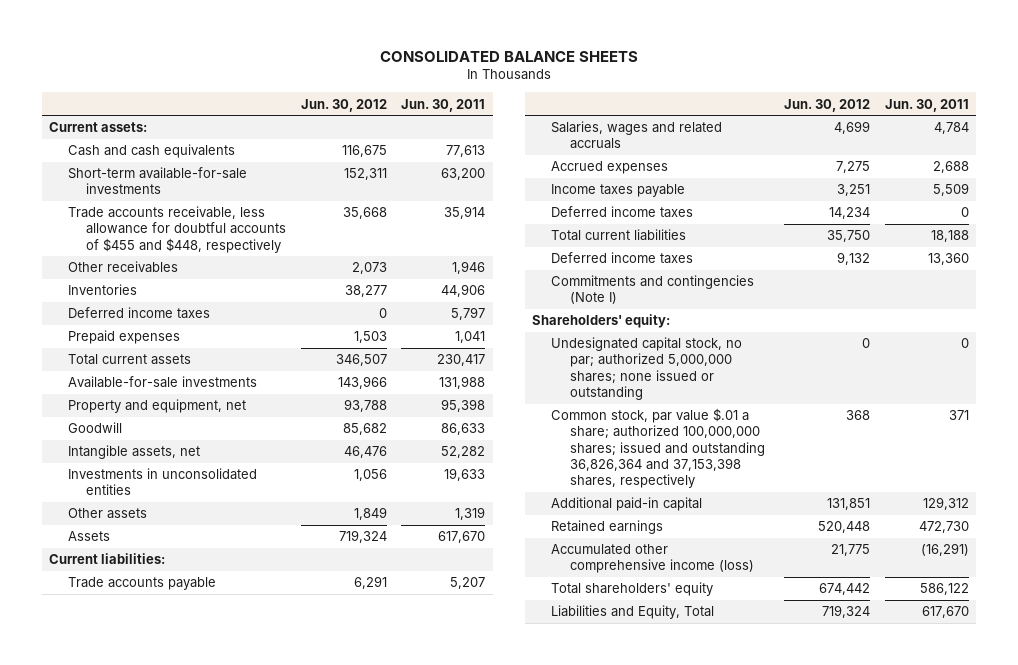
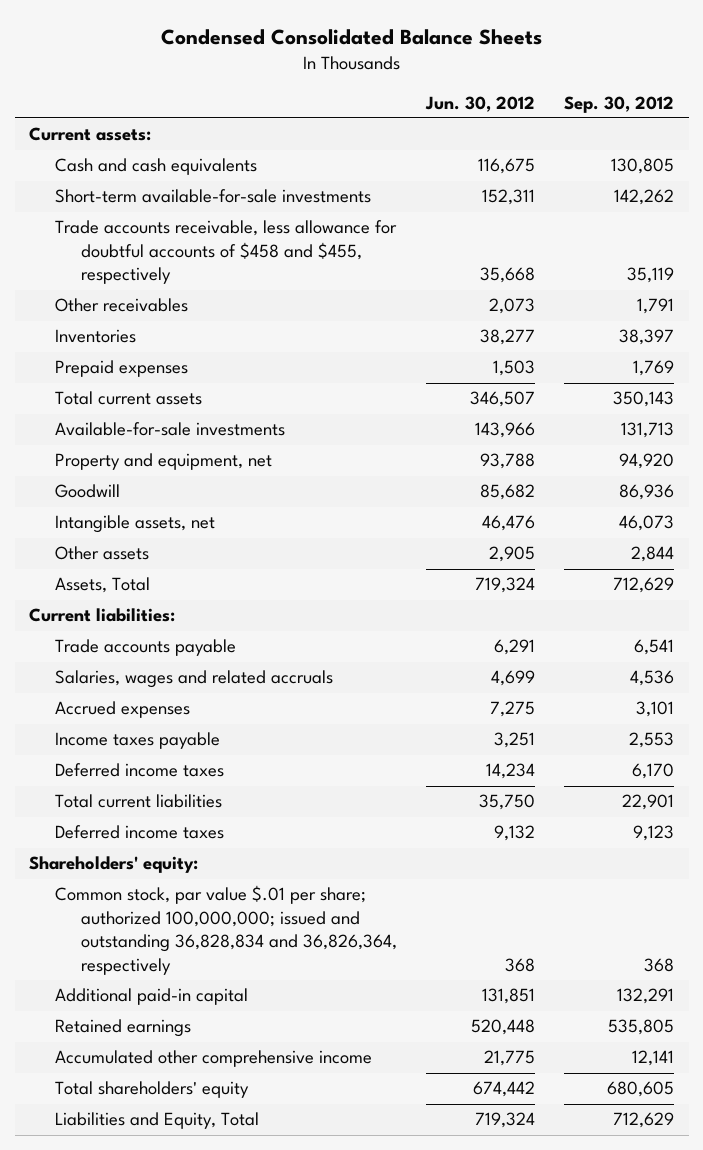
- CONSOLIDATED BALANCE SHEETS
+ Condensed Consolidated Balance Sheets
- | Jun. 30, 2012 | Jun. 30, 2011
+ | Jun. 30, 2012 | Sep. 30, 2012
- Trade accounts receivable, less allowance for doubtful accounts of $455 and $448, respectively | 35,668 | 35,914
+ Trade accounts receivable, less allowance for doubtful accounts of $458 and $455, respectively | 35,668 | 35,119
- Deferred income taxes | 0 | 5,797
- Investments in unconsolidated entities | 1,056 | 19,633
- Other assets | 1,849 | 1,319
- Assets | 719,324 | 617,670
+ Other assets | 2,905 | 2,844
+ Assets, Total | 719,324 | 712,629
- Commitments and contingencies (Note I)
- Undesignated capital stock, no par; authorized 5,000,000 shares; none issued or outstanding | 0 | 0
- Common stock, par value $.01 a share; authorized 100,000,000 shares; issued and outstanding 36,826,364 and 37,153,398 shares, respectively | 368 | 371
+ Common stock, par value $.01 per share; authorized 100,000,000; issued and outstanding 36,828,834 and 36,826,364, respectively | 368 | 368
- Accumulated other comprehensive income (loss) | 21,775 | (16,291)
+ Accumulated other comprehensive income | 21,775 | 12,141

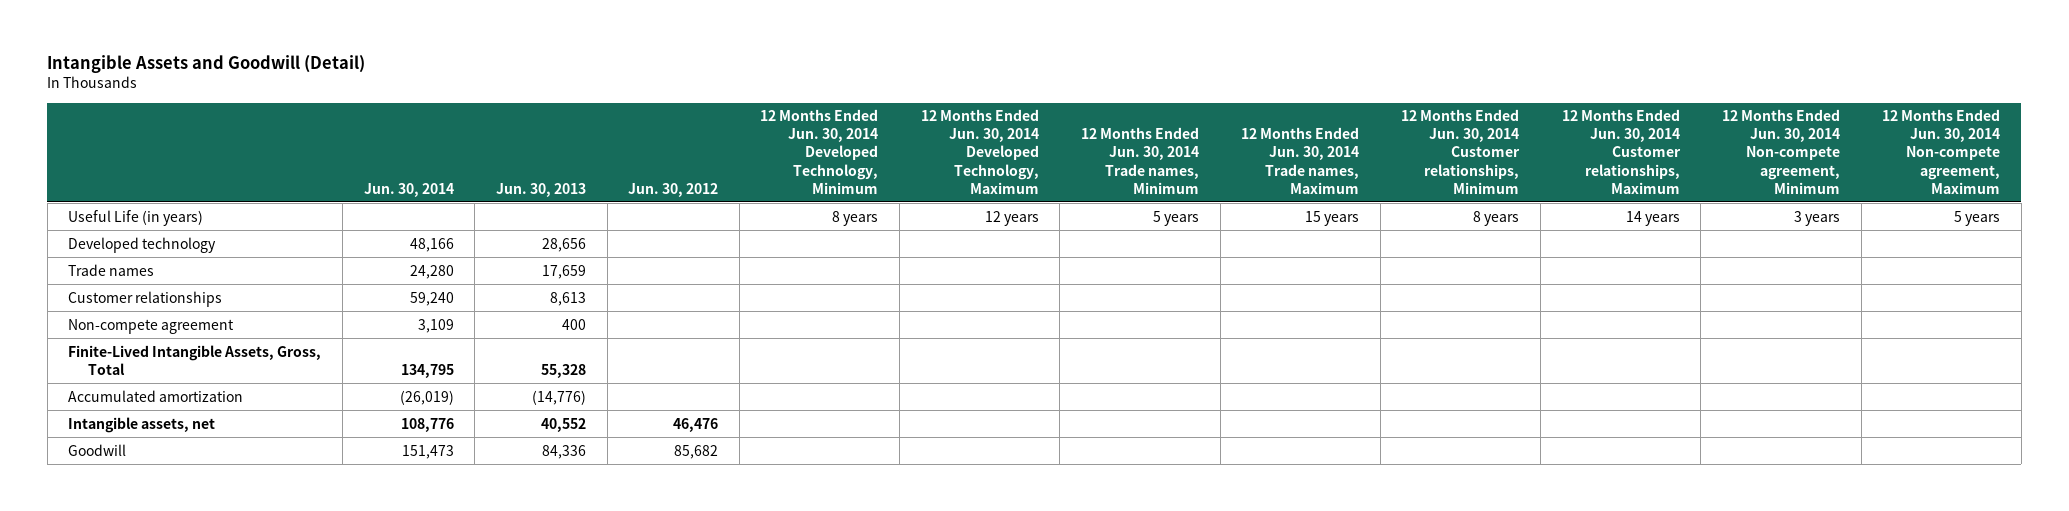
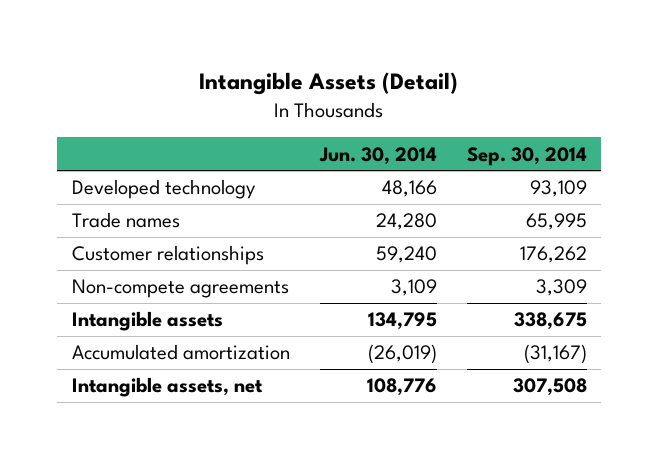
- Intangible Assets and Goodwill (Detail)
+ Intangible Assets (Detail)
- | Jun. 30, 2014 | Jun. 30, 2013 | Jun. 30, 2012 | 12 Months Ended Jun. 30, 2014 Developed Technology, Minimum | 12 Months Ended Jun. 30, 2014 Developed Technology, Maximum | 12 Months Ended Jun. 30, 2014 Trade names, Minimum | 12 Months Ended Jun. 30, 2014 Trade names, Maximum | 12 Months Ended Jun. 30, 2014 Customer relationships, Minimum | 12 Months Ended Jun. 30, 2014 Customer relationships, Maximum | 12 Months Ended Jun. 30, 2014 Non-compete agreement, Minimum | 12 Months Ended Jun. 30, 2014 Non-compete agreement, Maximum
+ | Jun. 30, 2014 | Sep. 30, 2014
- Useful Life (in years) | | | | 8 years | 12 years | 5 years | 15 years | 8 years | 14 years | 3 years | 5 years
- Non-compete agreement | 3,109 | 400 | | | | | | | | |
- Finite-Lived Intangible Assets, Gross, Total | 134,795 | 55,328 | | | | | | | | |
+ Non-compete agreements | 3,109 | 3,309
+ Intangible assets | 134,795 | 338,675
- Goodwill | 151,473 | 84,336 | 85,682 | | | | | | | |

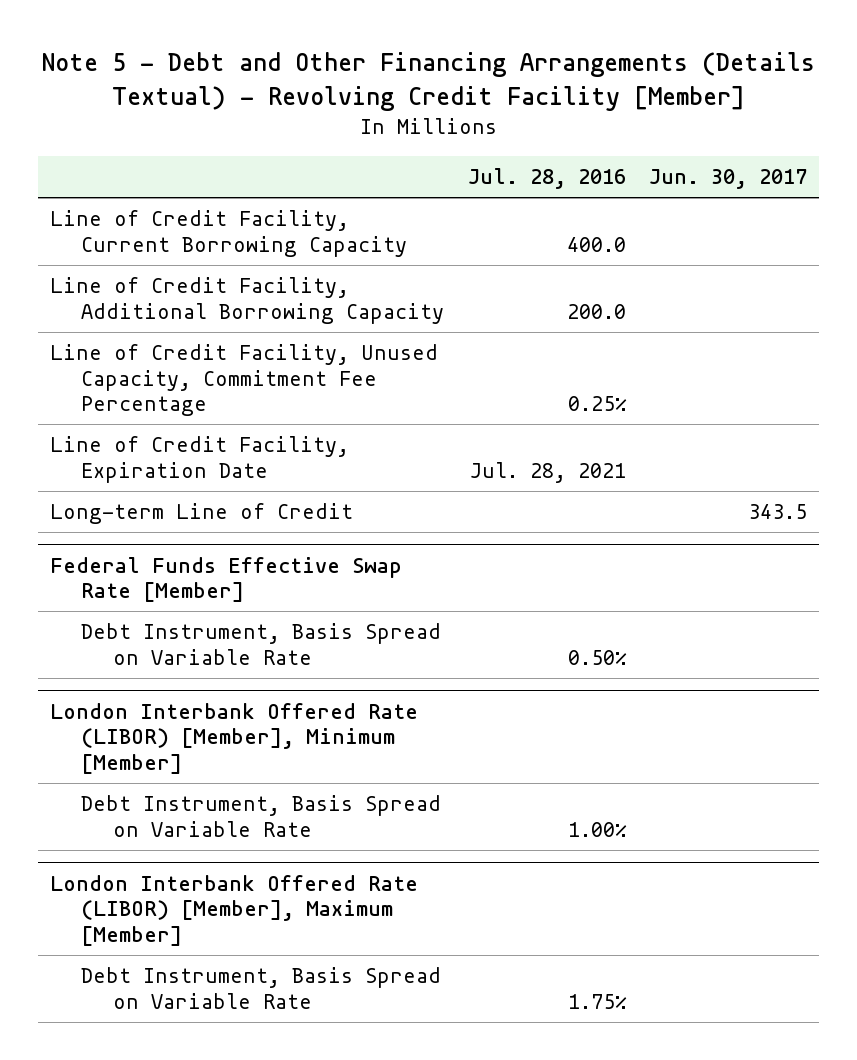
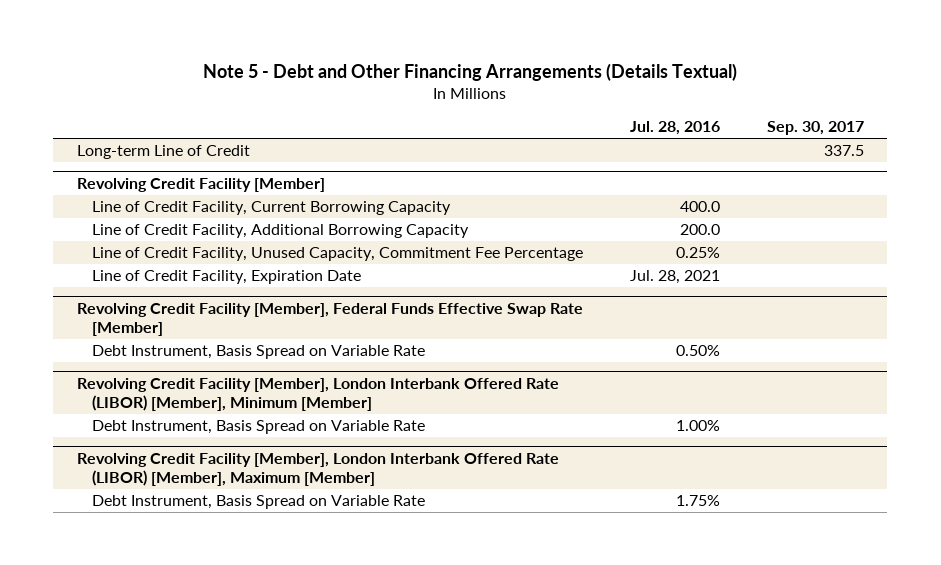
- Note 5 - Debt and Other Financing Arrangements (Details Textual) - Revolving Credit Facility [Member]
+ Note 5 - Debt and Other Financing Arrangements (Details Textual)
- | Jul. 28, 2016 | Jun. 30, 2017
+ | Jul. 28, 2016 | Sep. 30, 2017
moved up: Long-term Line of Credit | | 337.5
+ Revolving Credit Facility [Member]
- Federal Funds Effective Swap Rate [Member]
+ Revolving Credit Facility [Member], Federal Funds Effective Swap Rate [Member]
- London Interbank Offered Rate (LIBOR) [Member], Minimum [Member]
+ Revolving Credit Facility [Member], London Interbank Offered Rate (LIBOR) [Member], Minimum [Member]
- London Interbank Offered Rate (LIBOR) [Member], Maximum [Member]
+ Revolving Credit Facility [Member], London Interbank Offered Rate (LIBOR) [Member], Maximum [Member]

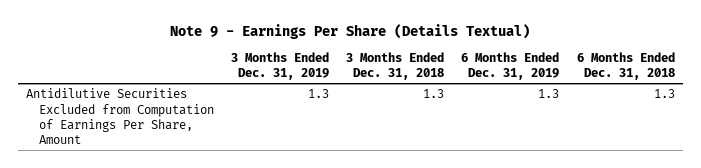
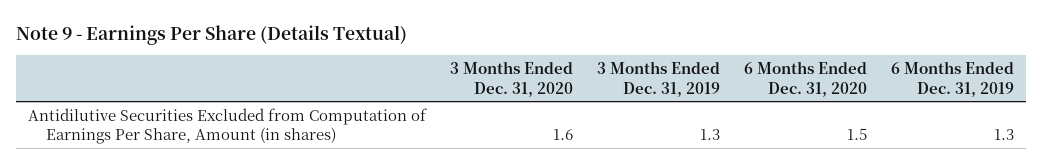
- | 3 Months Ended Dec. 31, 2019 | 3 Months Ended Dec. 31, 2018 | 6 Months Ended Dec. 31, 2019 | 6 Months Ended Dec. 31, 2018
+ | 3 Months Ended Dec. 31, 2020 | 3 Months Ended Dec. 31, 2019 | 6 Months Ended Dec. 31, 2020 | 6 Months Ended Dec. 31, 2019
- Antidilutive Securities Excluded from Computation of Earnings Per Share, Amount | 1.3 | 1.3 | 1.3 | 1.3
+ Antidilutive Securities Excluded from Computation of Earnings Per Share, Amount (in shares) | 1.6 | 1.3 | 1.5 | 1.3

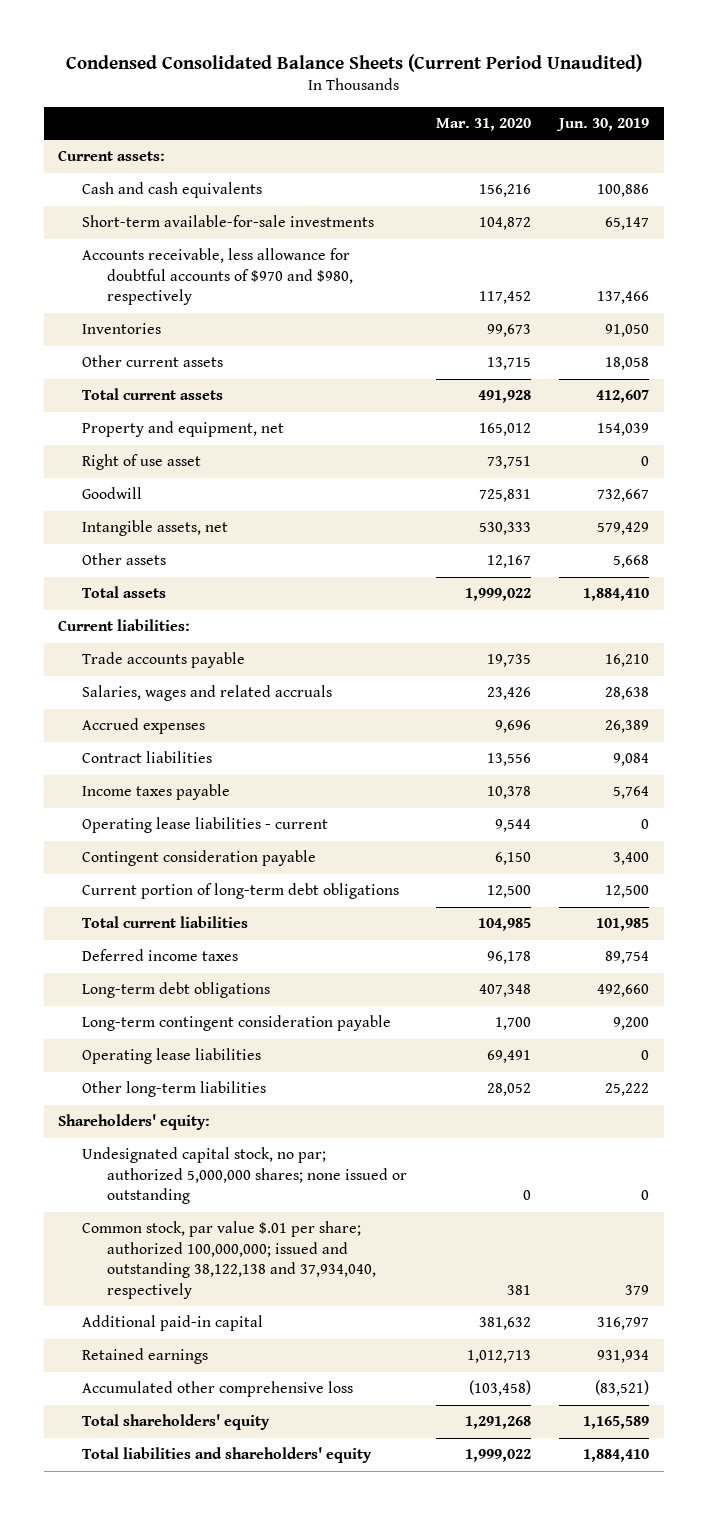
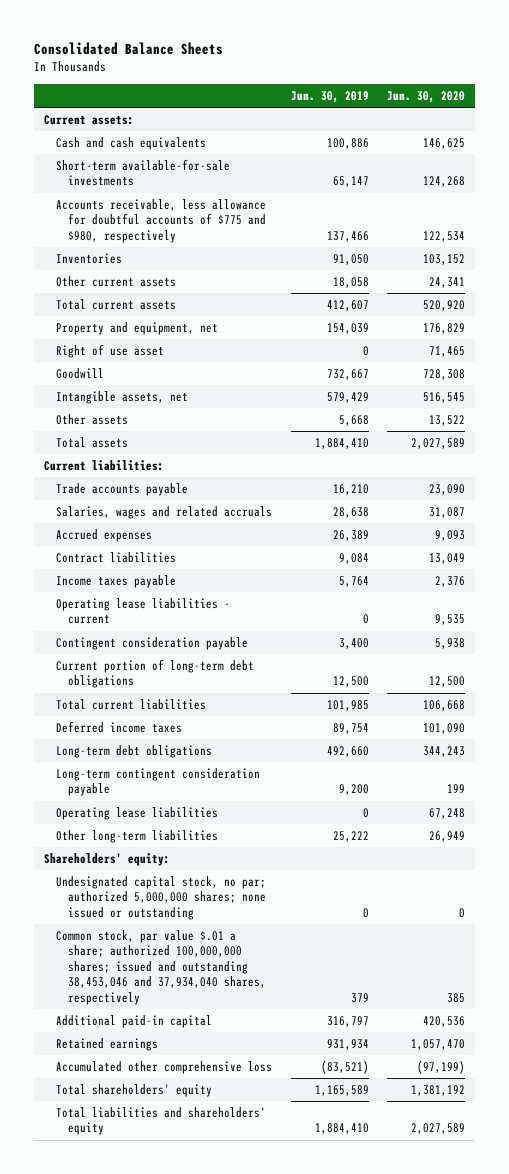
- Condensed Consolidated Balance Sheets (Current Period Unaudited)
+ Consolidated Balance Sheets
- | Mar. 31, 2020 | Jun. 30, 2019
+ | Jun. 30, 2019 | Jun. 30, 2020
- Accounts receivable, less allowance for doubtful accounts of $970 and $980, respectively | 117,452 | 137,466
+ Accounts receivable, less allowance for doubtful accounts of $775 and $980, respectively | 137,466 | 122,534
- Common stock, par value $.01 per share; authorized 100,000,000; issued and outstanding 38,122,138 and 37,934,040, respectively | 381 | 379
+ Common stock, par value $.01 a share; authorized 100,000,000 shares; issued and outstanding 38,453,046 and 37,934,040 shares, respectively | 379 | 385

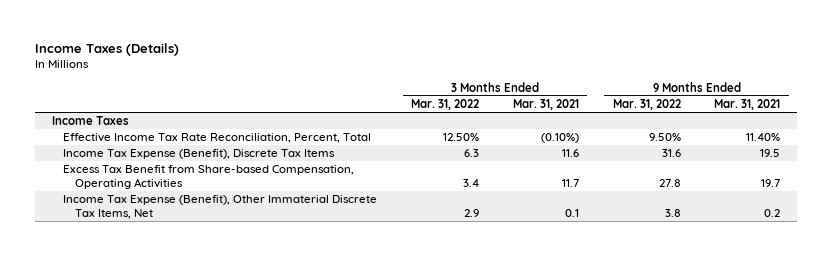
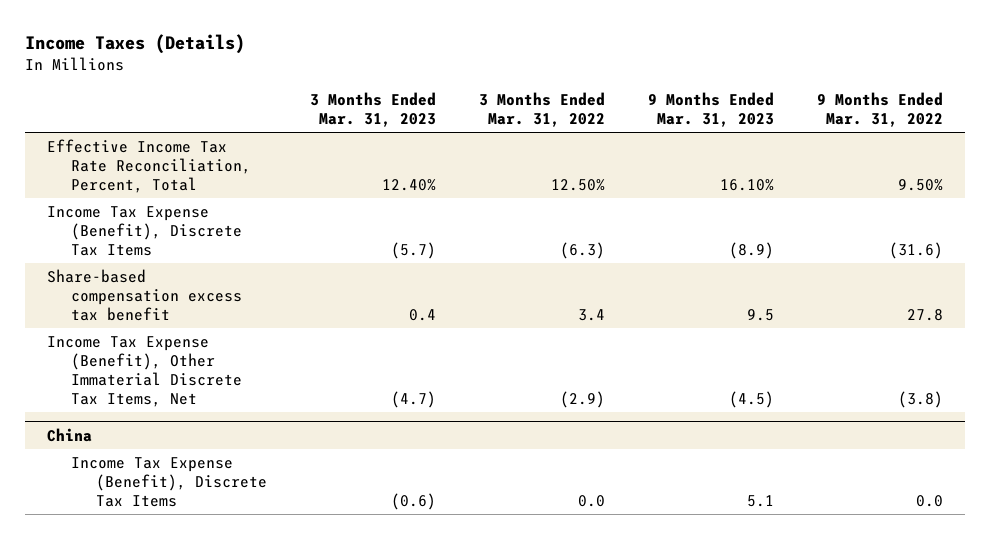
- | 3 Months Ended Mar. 31, 2022 | 3 Months Ended Mar. 31, 2021 | 9 Months Ended Mar. 31, 2022 | 9 Months Ended Mar. 31, 2021
+ | 3 Months Ended Mar. 31, 2023 | 3 Months Ended Mar. 31, 2022 | 9 Months Ended Mar. 31, 2023 | 9 Months Ended Mar. 31, 2022
- Income Taxes
- Income Tax Expense (Benefit), Discrete Tax Items | 6.3 | 11.6 | 31.6 | 19.5
- Excess Tax Benefit from Share-based Compensation, Operating Activities | 3.4 | 11.7 | 27.8 | 19.7
- Income Tax Expense (Benefit), Other Immaterial Discrete Tax Items, Net | 2.9 | 0.1 | 3.8 | 0.2
+ Income Tax Expense (Benefit), Discrete Tax Items | (5.7) | (6.3) | (8.9) | (31.6)
+ Share-based compensation excess tax benefit | 0.4 | 3.4 | 9.5 | 27.8
+ Income Tax Expense (Benefit), Other Immaterial Discrete Tax Items, Net | (4.7) | (2.9) | (4.5) | (3.8)
+ China
+ Income Tax Expense (Benefit), Discrete Tax Items | (0.6) | 0.0 | 5.1 | 0.0

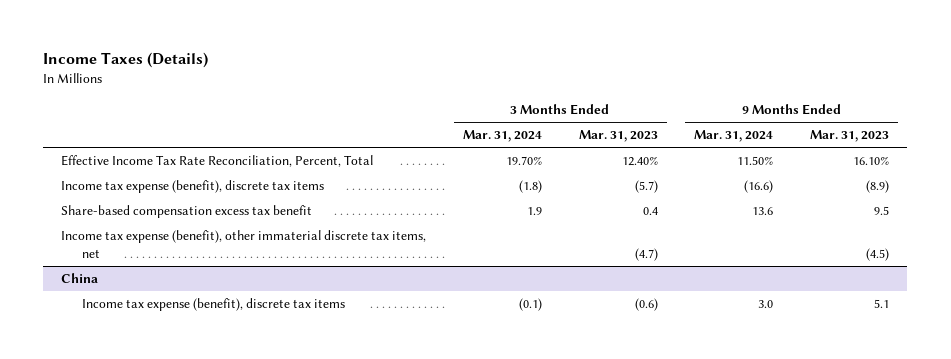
- | 3 Months Ended Mar. 31, 2023 | 3 Months Ended Mar. 31, 2022 | 9 Months Ended Mar. 31, 2023 | 9 Months Ended Mar. 31, 2022
+ | 3 Months Ended Mar. 31, 2024 | 3 Months Ended Mar. 31, 2023 | 9 Months Ended Mar. 31, 2024 | 9 Months Ended Mar. 31, 2023
- Income Tax Expense (Benefit), Discrete Tax Items | (5.7) | (6.3) | (8.9) | (31.6)
+ Income tax expense (benefit), discrete tax items | (1.8) | (5.7) | (16.6) | (8.9)
- Income Tax Expense (Benefit), Other Immaterial Discrete Tax Items, Net | (4.7) | (2.9) | (4.5) | (3.8)
+ Income tax expense (benefit), other immaterial discrete tax items, net | | (4.7) | | (4.5)
@ China
- Income Tax Expense (Benefit), Discrete Tax Items | (0.6) | 0.0 | 5.1 | 0.0
+ Income tax expense (benefit), discrete tax items | (0.1) | (0.6) | 3.0 | 5.1

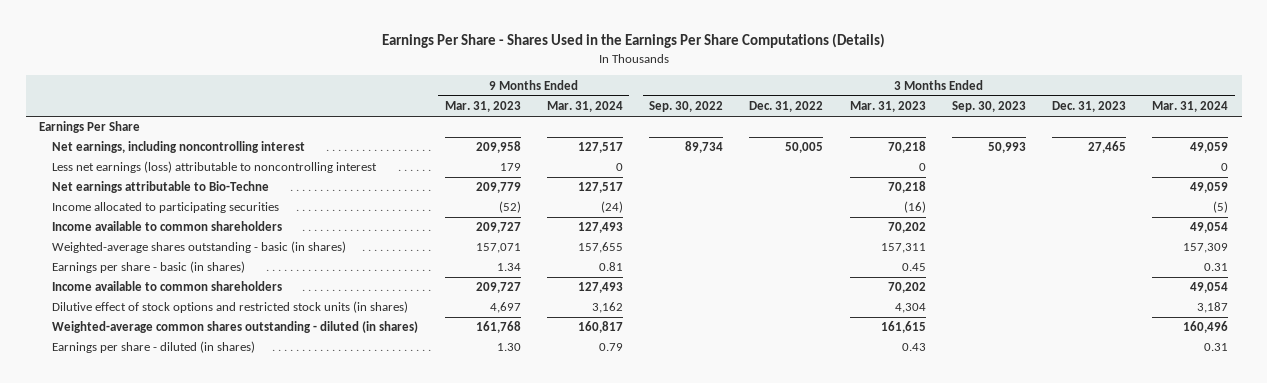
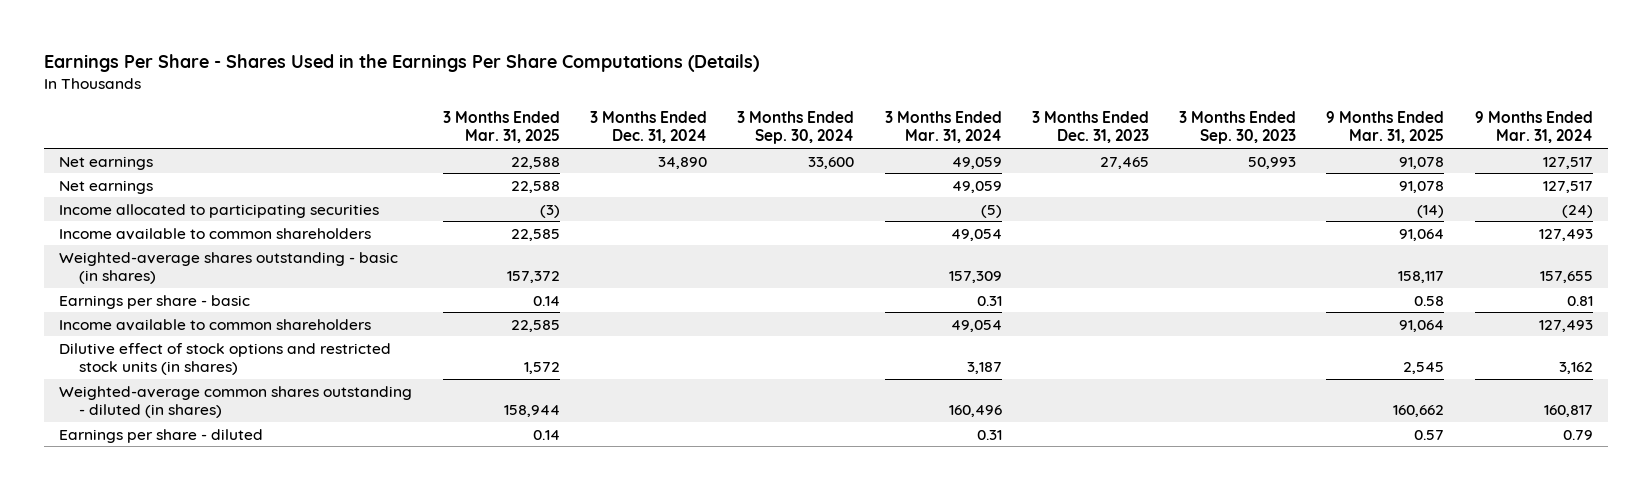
- | 9 Months Ended Mar. 31, 2023 | 9 Months Ended Mar. 31, 2024 | 3 Months Ended Sep. 30, 2022 | 3 Months Ended Dec. 31, 2022 | 3 Months Ended Mar. 31, 2023 | 3 Months Ended Sep. 30, 2023 | 3 Months Ended Dec. 31, 2023 | 3 Months Ended Mar. 31, 2024
+ | 3 Months Ended Mar. 31, 2025 | 3 Months Ended Dec. 31, 2024 | 3 Months Ended Sep. 30, 2024 | 3 Months Ended Mar. 31, 2024 | 3 Months Ended Dec. 31, 2023 | 3 Months Ended Sep. 30, 2023 | 9 Months Ended Mar. 31, 2025 | 9 Months Ended Mar. 31, 2024
- Earnings Per Share
- Net earnings, including noncontrolling interest | 209,958 | 127,517 | 89,734 | 50,005 | 70,218 | 50,993 | 27,465 | 49,059
- Less net earnings (loss) attributable to noncontrolling interest | 179 | 0 | | | 0 | | | 0
- Net earnings attributable to Bio-Techne | 209,779 | 127,517 | | | 70,218 | | | 49,059
+ Net earnings | 22,588 | 34,890 | 33,600 | 49,059 | 27,465 | 50,993 | 91,078 | 127,517
+ Net earnings | 22,588 | | | 49,059 | | | 91,078 | 127,517
- Earnings per share - basic (in shares) | 1.34 | 0.81 | | | 0.45 | | | 0.31
+ Earnings per share - basic | 0.14 | | | 0.31 | | | 0.58 | 0.81
- Earnings per share - diluted (in shares) | 1.30 | 0.79 | | | 0.43 | | | 0.31
+ Earnings per share - diluted | 0.14 | | | 0.31 | | | 0.57 | 0.79

